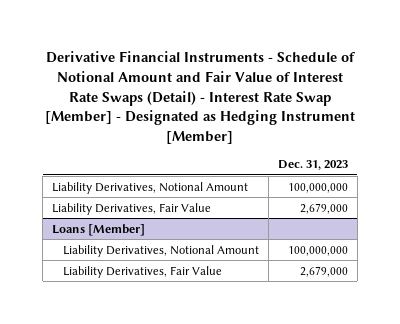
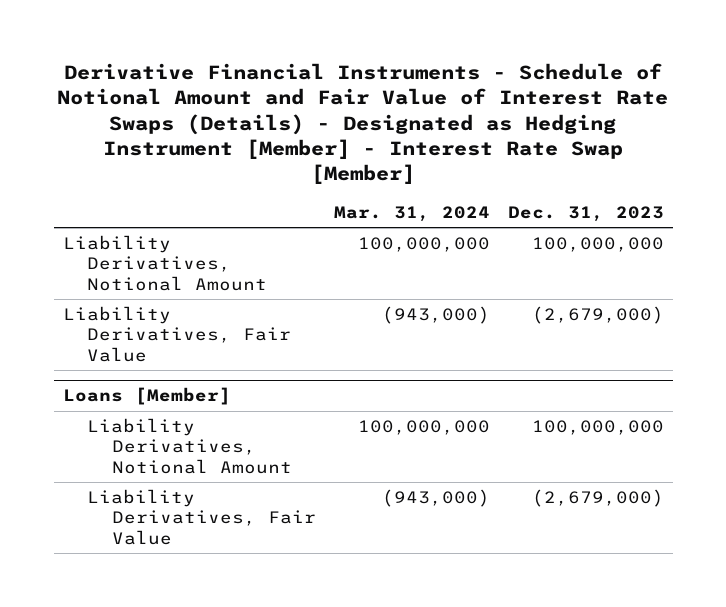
- Derivative Financial Instruments - Schedule of Notional Amount and Fair Value of Interest Rate Swaps (Detail) - Interest Rate Swap [Member] - Designated as Hedging Instrument [Member]
+ Derivative Financial Instruments - Schedule of Notional Amount and Fair Value of Interest Rate Swaps (Details) - Designated as Hedging Instrument [Member] - Interest Rate Swap [Member]
- | Dec. 31, 2023
+ | Mar. 31, 2024 | Dec. 31, 2023
- Liability Derivatives, Fair Value | 2,679,000
+ Liability Derivatives, Fair Value | (943,000) | (2,679,000)
@ Loans [Member]
- Liability Derivatives, Fair Value | 2,679,000
+ Liability Derivatives, Fair Value | (943,000) | (2,679,000)

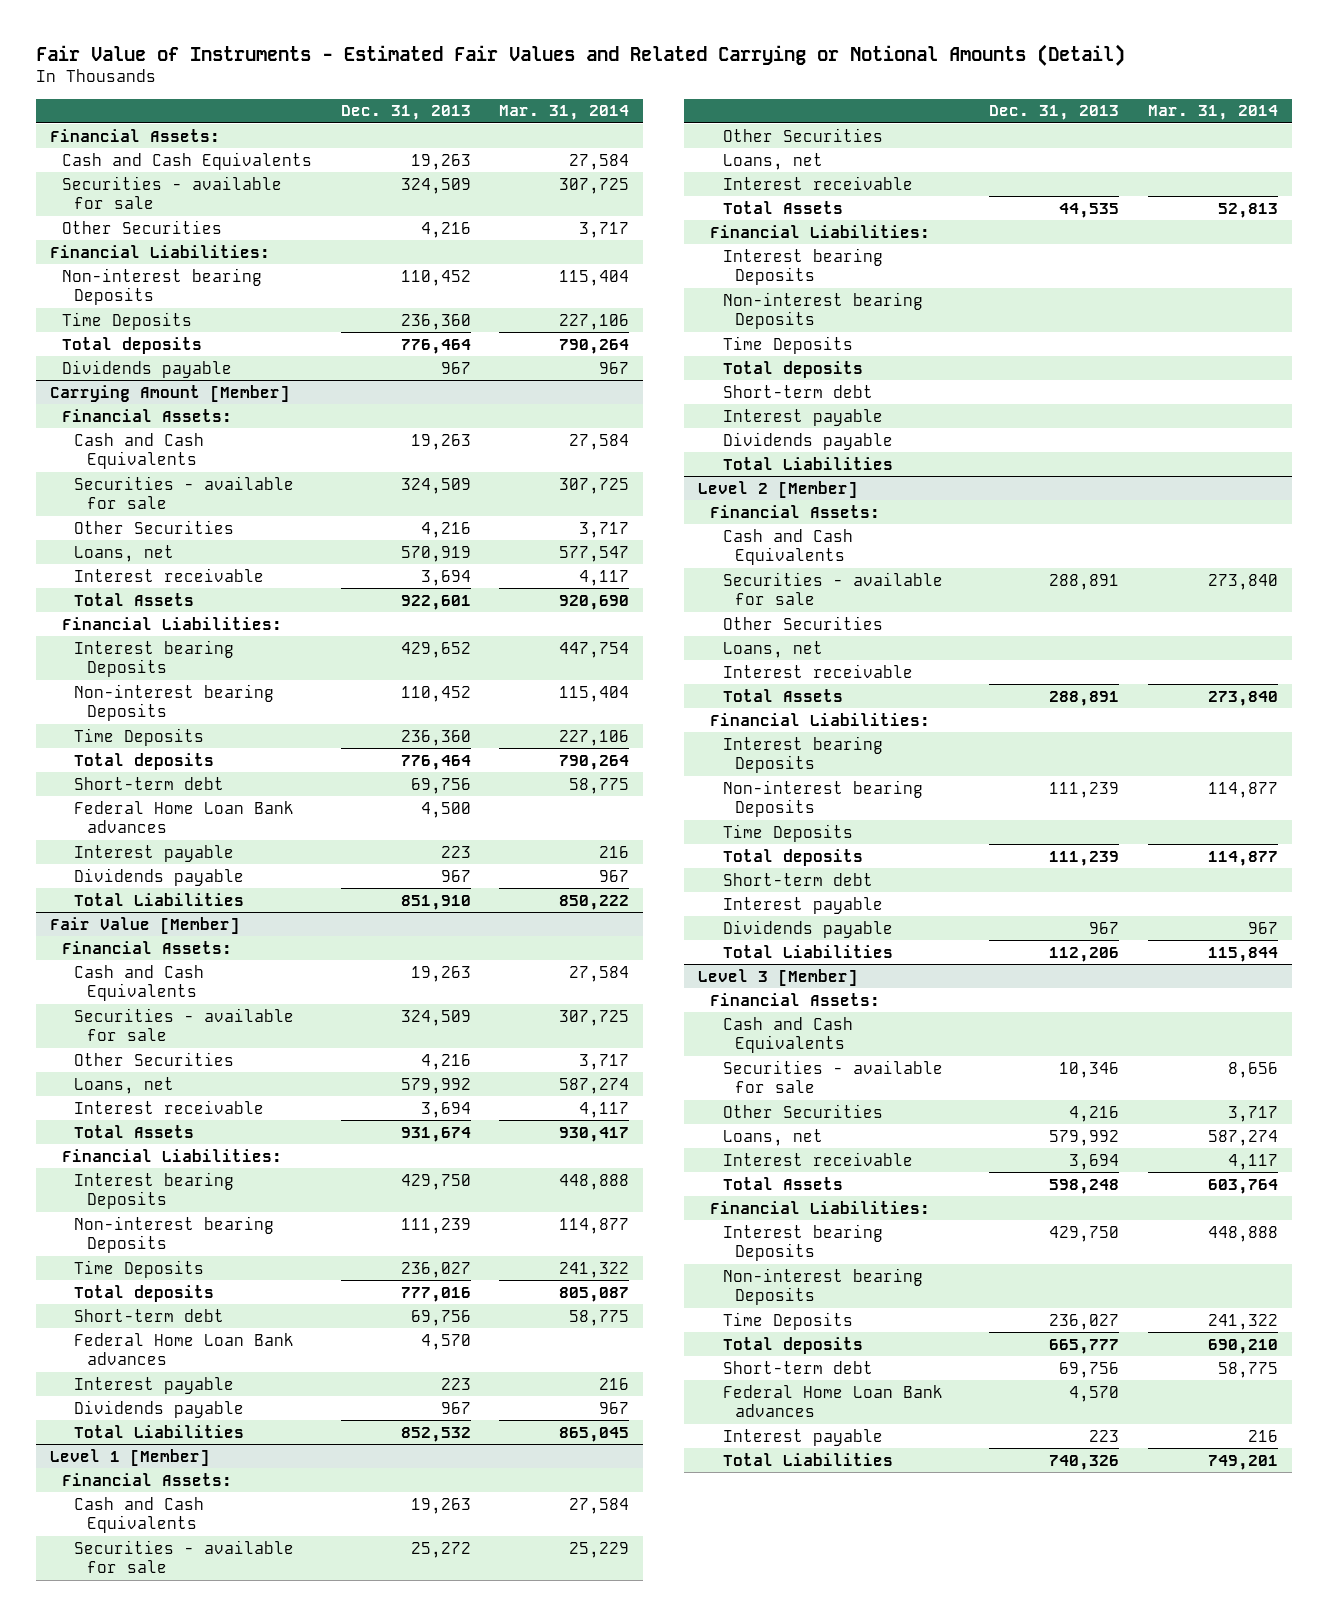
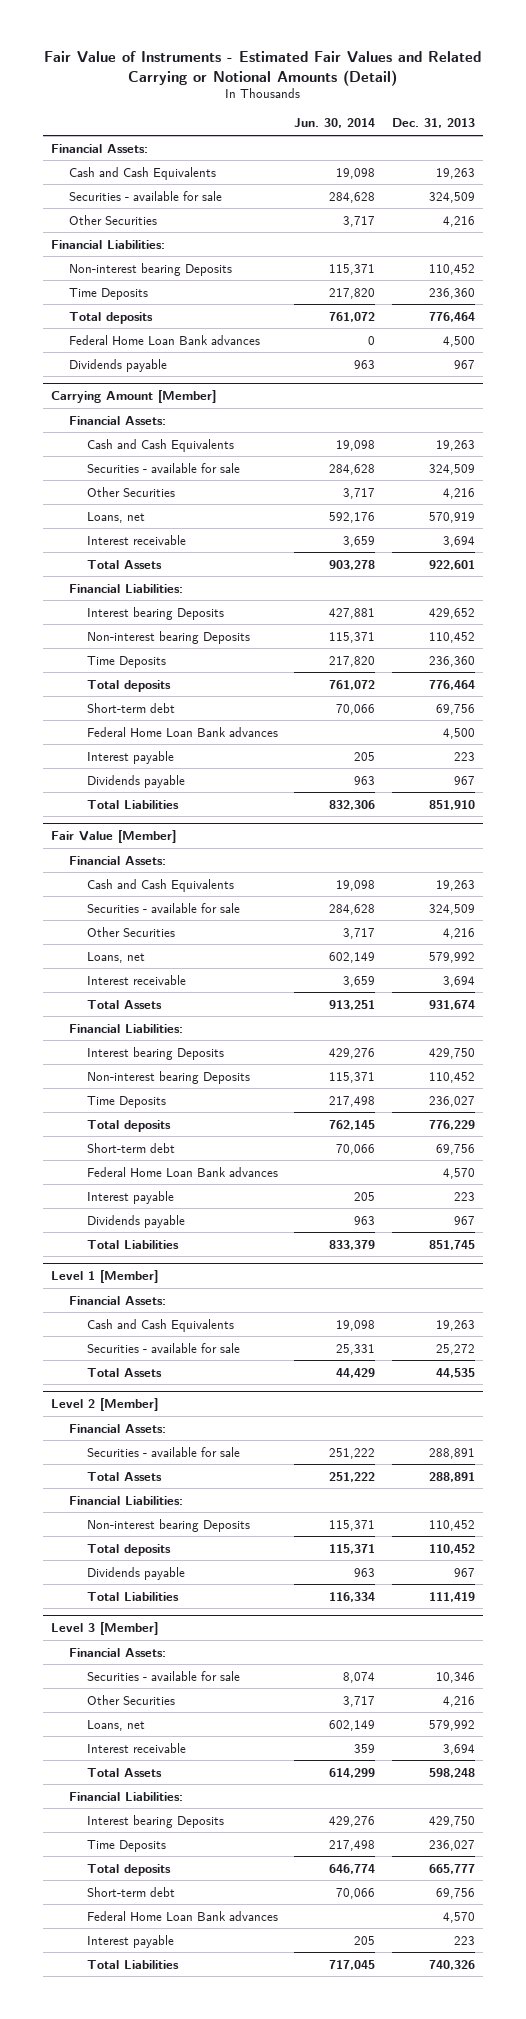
- | Dec. 31, 2013 | Mar. 31, 2014
+ | Jun. 30, 2014 | Dec. 31, 2013
+ Federal Home Loan Bank advances | 0 | 4,500
@ Fair Value [Member]
- Non-interest bearing Deposits | 111,239 | 114,877
+ Non-interest bearing Deposits | 115,371 | 110,452
- Total deposits | 777,016 | 805,087
+ Total deposits | 762,145 | 776,229
- Total Liabilities | 852,532 | 865,045
+ Total Liabilities | 833,379 | 851,745
@ Level 1 [Member]
- Other Securities
- Loans, net
- Interest receivable
- Financial Liabilities:
- Interest bearing Deposits
- Non-interest bearing Deposits
- Time Deposits
- Total deposits
- Short-term debt
- Interest payable
- Dividends payable
- Total Liabilities
@ Level 2 [Member]
- Cash and Cash Equivalents
- Other Securities
- Loans, net
- Interest receivable
- Interest bearing Deposits
- Non-interest bearing Deposits | 111,239 | 114,877
- Time Deposits
- Total deposits | 111,239 | 114,877
- Short-term debt
- Interest payable
+ Non-interest bearing Deposits | 115,371 | 110,452
+ Total deposits | 115,371 | 110,452
- Total Liabilities | 112,206 | 115,844
+ Total Liabilities | 116,334 | 111,419
@ Level 3 [Member]
- Cash and Cash Equivalents
- Non-interest bearing Deposits

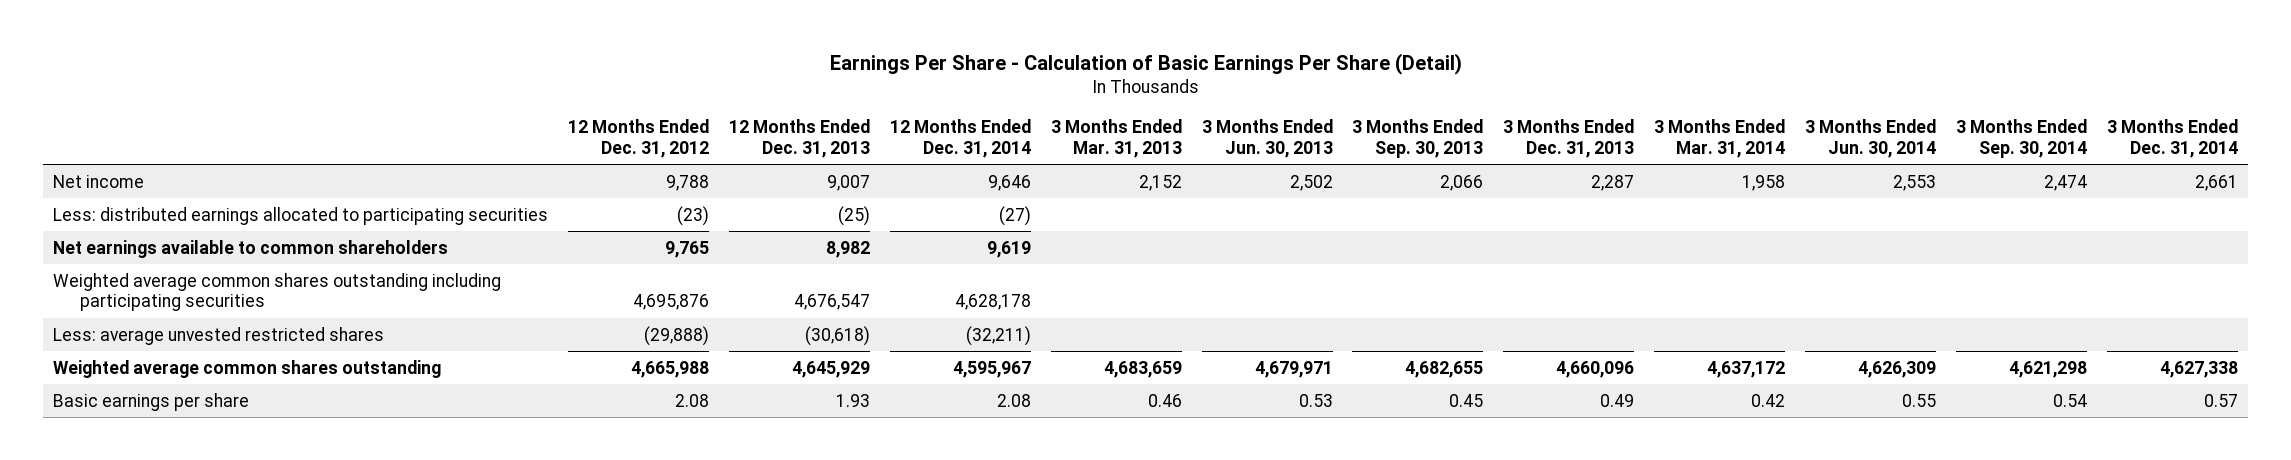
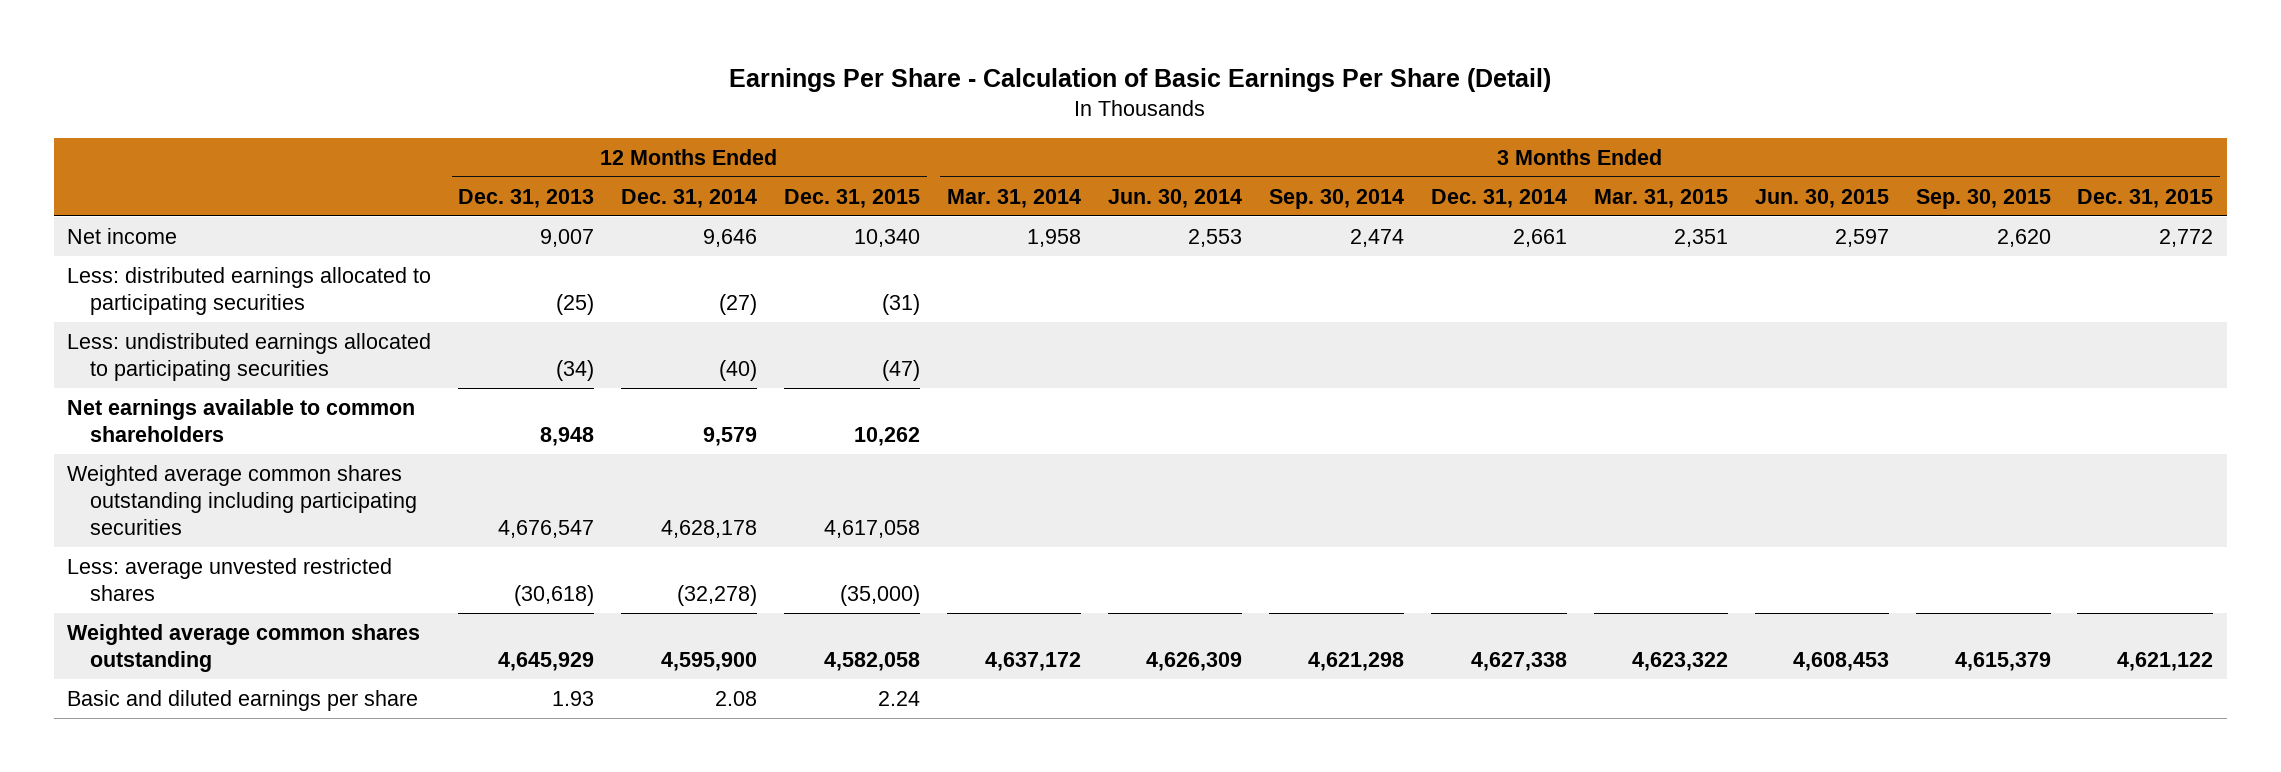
- | 12 Months Ended Dec. 31, 2012 | 12 Months Ended Dec. 31, 2013 | 12 Months Ended Dec. 31, 2014 | 3 Months Ended Mar. 31, 2013 | 3 Months Ended Jun. 30, 2013 | 3 Months Ended Sep. 30, 2013 | 3 Months Ended Dec. 31, 2013 | 3 Months Ended Mar. 31, 2014 | 3 Months Ended Jun. 30, 2014 | 3 Months Ended Sep. 30, 2014 | 3 Months Ended Dec. 31, 2014
+ | 12 Months Ended Dec. 31, 2013 | 12 Months Ended Dec. 31, 2014 | 12 Months Ended Dec. 31, 2015 | 3 Months Ended Mar. 31, 2014 | 3 Months Ended Jun. 30, 2014 | 3 Months Ended Sep. 30, 2014 | 3 Months Ended Dec. 31, 2014 | 3 Months Ended Mar. 31, 2015 | 3 Months Ended Jun. 30, 2015 | 3 Months Ended Sep. 30, 2015 | 3 Months Ended Dec. 31, 2015
- Net earnings available to common shareholders | 9,765 | 8,982 | 9,619 | | | | | | | |
+ Less: undistributed earnings allocated to participating securities | (34) | (40) | (47) | | | | | | | |
+ Net earnings available to common shareholders | 8,948 | 9,579 | 10,262 | | | | | | | |
- Less: average unvested restricted shares | (29,888) | (30,618) | (32,211) | | | | | | | |
- Weighted average common shares outstanding | 4,665,988 | 4,645,929 | 4,595,967 | 4,683,659 | 4,679,971 | 4,682,655 | 4,660,096 | 4,637,172 | 4,626,309 | 4,621,298 | 4,627,338
- Basic earnings per share | 2.08 | 1.93 | 2.08 | 0.46 | 0.53 | 0.45 | 0.49 | 0.42 | 0.55 | 0.54 | 0.57
+ Less: average unvested restricted shares | (30,618) | (32,278) | (35,000) | | | | | | | |
+ Weighted average common shares outstanding | 4,645,929 | 4,595,900 | 4,582,058 | 4,637,172 | 4,626,309 | 4,621,298 | 4,627,338 | 4,623,322 | 4,608,453 | 4,615,379 | 4,621,122
+ Basic and diluted earnings per share | 1.93 | 2.08 | 2.24 | | | | | | | |

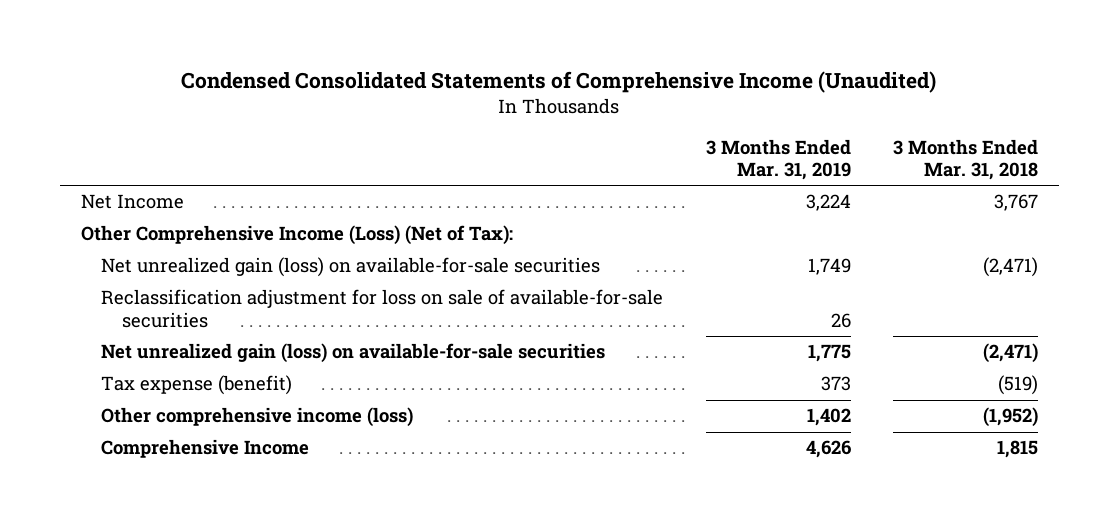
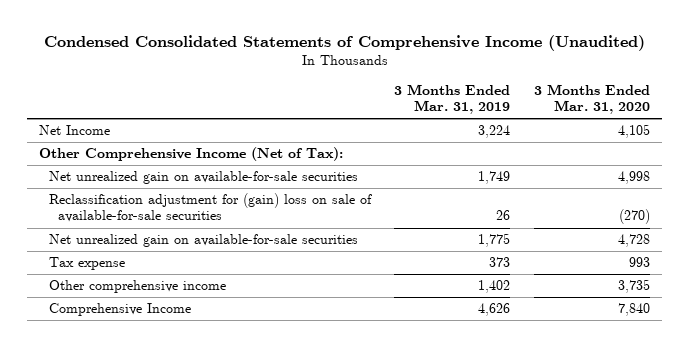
- | 3 Months Ended Mar. 31, 2019 | 3 Months Ended Mar. 31, 2018
+ | 3 Months Ended Mar. 31, 2019 | 3 Months Ended Mar. 31, 2020
- Other Comprehensive Income (Loss) (Net of Tax):
- Net unrealized gain (loss) on available-for-sale securities | 1,749 | (2,471)
- Reclassification adjustment for loss on sale of available-for-sale securities | 26 |
- Net unrealized gain (loss) on available-for-sale securities | 1,775 | (2,471)
- Tax expense (benefit) | 373 | (519)
- Other comprehensive income (loss) | 1,402 | (1,952)
+ Other Comprehensive Income (Net of Tax):
+ Net unrealized gain on available-for-sale securities | 1,749 | 4,998
+ Reclassification adjustment for (gain) loss on sale of available-for-sale securities | 26 | (270)
+ Net unrealized gain on available-for-sale securities | 1,775 | 4,728
+ Tax expense | 373 | 993
+ Other comprehensive income | 1,402 | 3,735

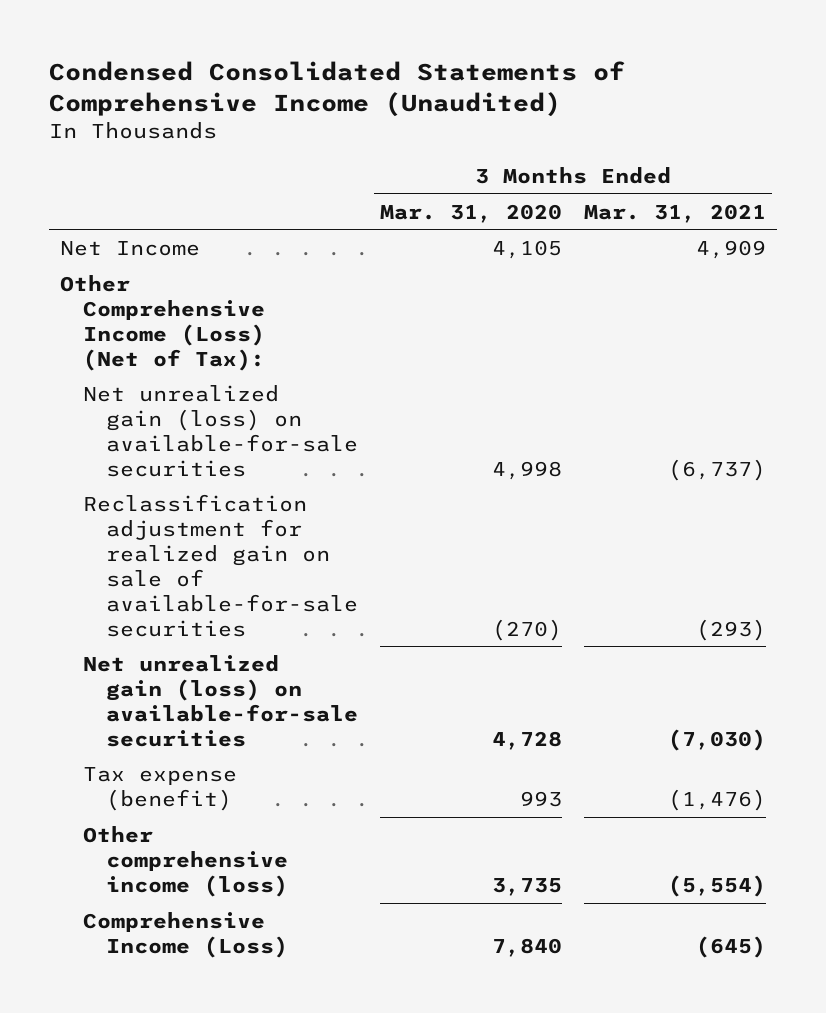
- | 3 Months Ended Mar. 31, 2019 | 3 Months Ended Mar. 31, 2020
+ | 3 Months Ended Mar. 31, 2020 | 3 Months Ended Mar. 31, 2021
- Other Comprehensive Income (Net of Tax):
- Net unrealized gain on available-for-sale securities | 1,749 | 4,998
- Reclassification adjustment for (gain) loss on sale of available-for-sale securities | 26 | (270)
- Net unrealized gain on available-for-sale securities | 1,775 | 4,728
- Tax expense | 373 | 993
- Other comprehensive income | 1,402 | 3,735
- Comprehensive Income | 4,626 | 7,840
+ Other Comprehensive Income (Loss) (Net of Tax):
+ Net unrealized gain (loss) on available-for-sale securities | 4,998 | (6,737)
+ Reclassification adjustment for realized gain on sale of available-for-sale securities | (270) | (293)
+ Net unrealized gain (loss) on available-for-sale securities | 4,728 | (7,030)
+ Tax expense (benefit) | 993 | (1,476)
+ Other comprehensive income (loss) | 3,735 | (5,554)
+ Comprehensive Income (Loss) | 7,840 | (645)

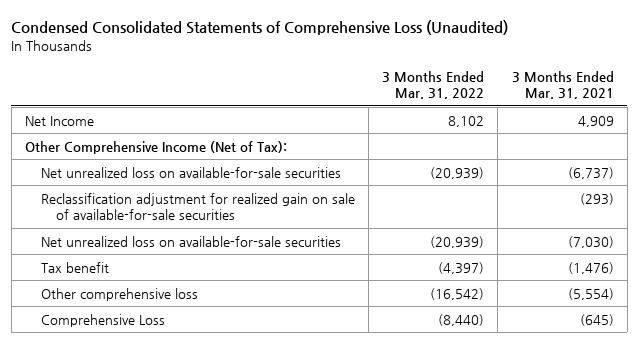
- Condensed Consolidated Statements of Comprehensive Income (Unaudited)
+ Condensed Consolidated Statements of Comprehensive Loss (Unaudited)
- | 3 Months Ended Mar. 31, 2020 | 3 Months Ended Mar. 31, 2021
+ | 3 Months Ended Mar. 31, 2022 | 3 Months Ended Mar. 31, 2021
- Other Comprehensive Income (Loss) (Net of Tax):
- Net unrealized gain (loss) on available-for-sale securities | 4,998 | (6,737)
+ Other Comprehensive Income (Net of Tax):
+ Net unrealized loss on available-for-sale securities | (20,939) | (6,737)
- Net unrealized gain (loss) on available-for-sale securities | 4,728 | (7,030)
- Tax expense (benefit) | 993 | (1,476)
- Other comprehensive income (loss) | 3,735 | (5,554)
- Comprehensive Income (Loss) | 7,840 | (645)
+ Net unrealized loss on available-for-sale securities | (20,939) | (7,030)
+ Tax benefit | (4,397) | (1,476)
+ Other comprehensive loss | (16,542) | (5,554)
+ Comprehensive Loss | (8,440) | (645)

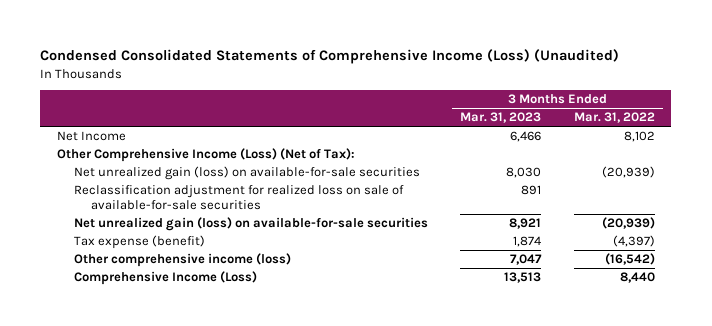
- Condensed Consolidated Statements of Comprehensive Loss (Unaudited)
+ Condensed Consolidated Statements of Comprehensive Income (Loss) (Unaudited)
- | 3 Months Ended Mar. 31, 2022 | 3 Months Ended Mar. 31, 2021
+ | 3 Months Ended Mar. 31, 2023 | 3 Months Ended Mar. 31, 2022
- Other Comprehensive Income (Net of Tax):
- Net unrealized loss on available-for-sale securities | (20,939) | (6,737)
- Reclassification adjustment for realized gain on sale of available-for-sale securities | | (293)
- Net unrealized loss on available-for-sale securities | (20,939) | (7,030)
- Tax benefit | (4,397) | (1,476)
- Other comprehensive loss | (16,542) | (5,554)
- Comprehensive Loss | (8,440) | (645)
+ Other Comprehensive Income (Loss) (Net of Tax):
+ Net unrealized gain (loss) on available-for-sale securities | 8,030 | (20,939)
+ Reclassification adjustment for realized loss on sale of available-for-sale securities | 891 |
+ Net unrealized gain (loss) on available-for-sale securities | 8,921 | (20,939)
+ Tax expense (benefit) | 1,874 | (4,397)
+ Other comprehensive income (loss) | 7,047 | (16,542)
+ Comprehensive Income (Loss) | 13,513 | 8,440

